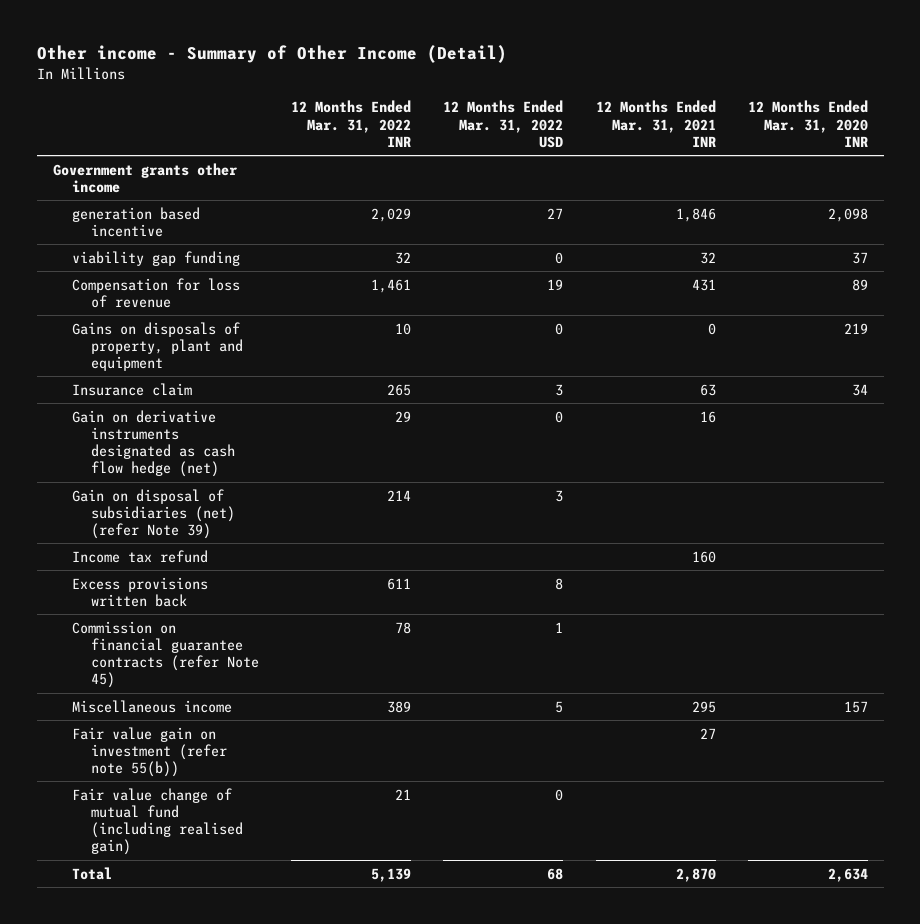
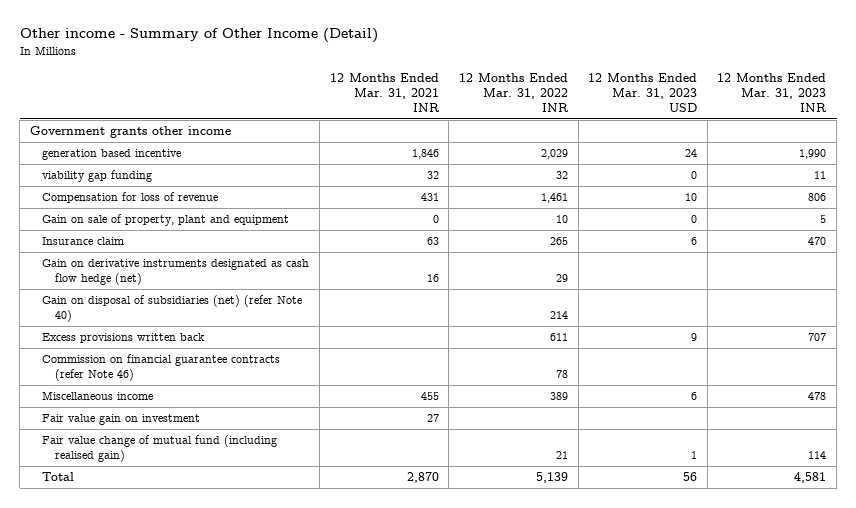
- | 12 Months Ended Mar. 31, 2022 INR | 12 Months Ended Mar. 31, 2022 USD | 12 Months Ended Mar. 31, 2021 INR | 12 Months Ended Mar. 31, 2020 INR
+ | 12 Months Ended Mar. 31, 2021 INR | 12 Months Ended Mar. 31, 2022 INR | 12 Months Ended Mar. 31, 2023 USD | 12 Months Ended Mar. 31, 2023 INR
- Gains on disposals of property, plant and equipment | 10 | 0 | 0 | 219
+ Gain on sale of property, plant and equipment | 0 | 10 | 0 | 5
- Gain on disposal of subsidiaries (net) (refer Note 39) | 214 | 3 | |
- Income tax refund | | | 160 |
+ Gain on disposal of subsidiaries (net) (refer Note 40) | | 214 | |
- Commission on financial guarantee contracts (refer Note 45) | 78 | 1 | |
- Miscellaneous income | 389 | 5 | 295 | 157
- Fair value gain on investment (refer note 55(b)) | | | 27 |
+ Commission on financial guarantee contracts (refer Note 46) | | 78 | |
+ Miscellaneous income | 455 | 389 | 6 | 478
+ Fair value gain on investment | 27 | | |

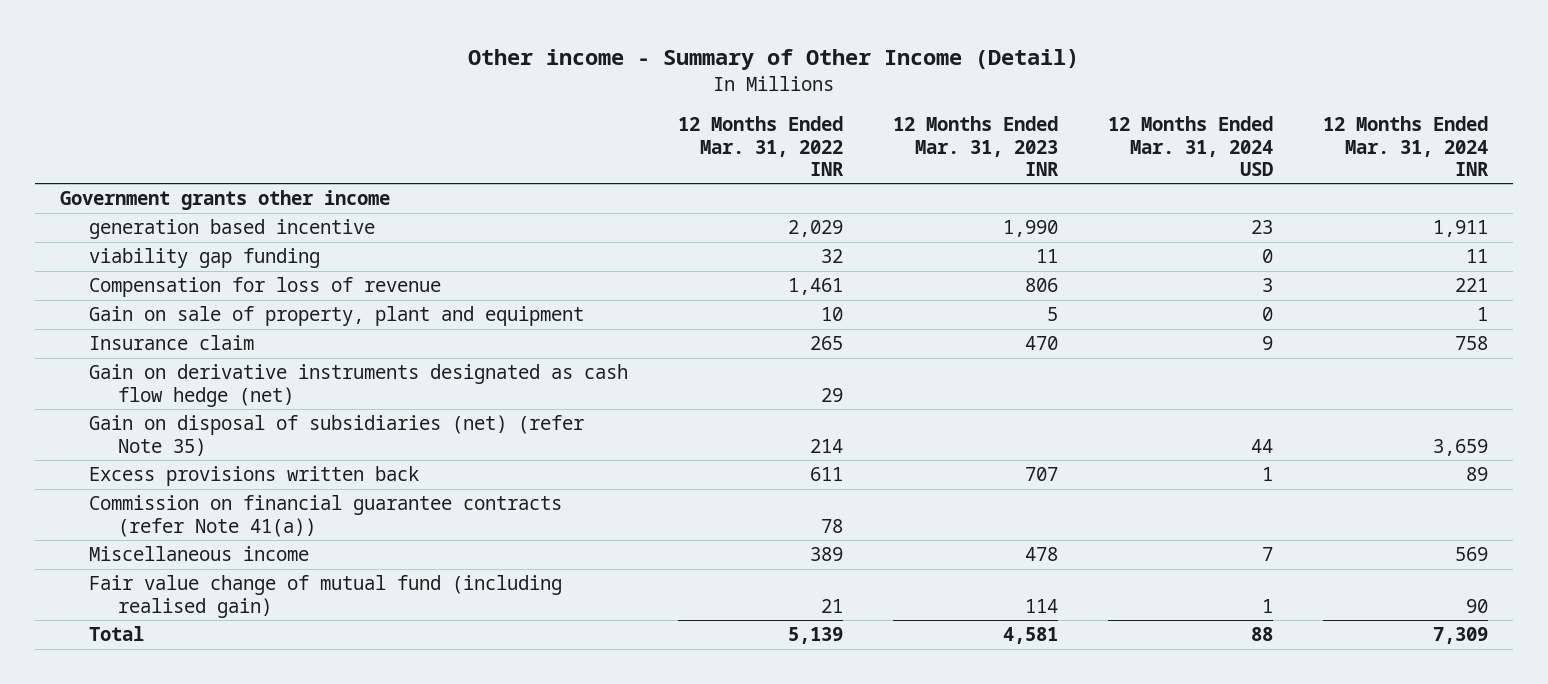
- | 12 Months Ended Mar. 31, 2021 INR | 12 Months Ended Mar. 31, 2022 INR | 12 Months Ended Mar. 31, 2023 USD | 12 Months Ended Mar. 31, 2023 INR
+ | 12 Months Ended Mar. 31, 2022 INR | 12 Months Ended Mar. 31, 2023 INR | 12 Months Ended Mar. 31, 2024 USD | 12 Months Ended Mar. 31, 2024 INR
- Gain on disposal of subsidiaries (net) (refer Note 40) | | 214 | |
+ Gain on disposal of subsidiaries (net) (refer Note 35) | 214 | | 44 | 3,659
- Commission on financial guarantee contracts (refer Note 46) | | 78 | |
+ Commission on financial guarantee contracts (refer Note 41(a)) | 78 | | |
- Fair value gain on investment | 27 | | |

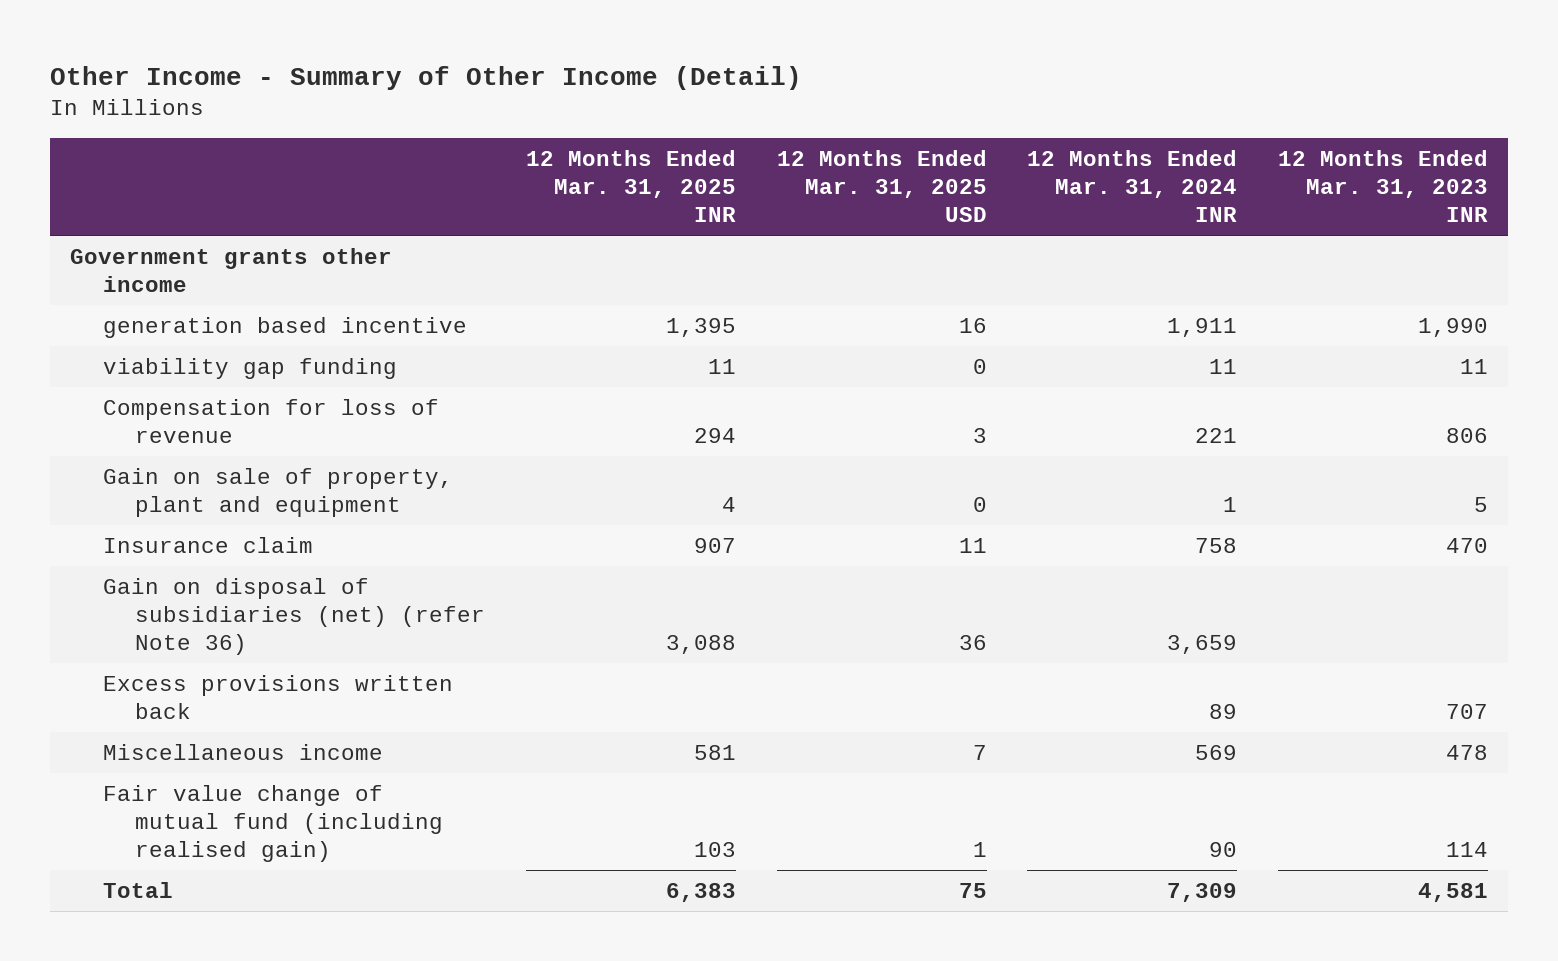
- Other income - Summary of Other Income (Detail)
+ Other Income - Summary of Other Income (Detail)
- | 12 Months Ended Mar. 31, 2022 INR | 12 Months Ended Mar. 31, 2023 INR | 12 Months Ended Mar. 31, 2024 USD | 12 Months Ended Mar. 31, 2024 INR
+ | 12 Months Ended Mar. 31, 2025 INR | 12 Months Ended Mar. 31, 2025 USD | 12 Months Ended Mar. 31, 2024 INR | 12 Months Ended Mar. 31, 2023 INR
- Gain on derivative instruments designated as cash flow hedge (net) | 29 | | |
- Gain on disposal of subsidiaries (net) (refer Note 35) | 214 | | 44 | 3,659
+ Gain on disposal of subsidiaries (net) (refer Note 36) | 3,088 | 36 | 3,659 |
- Commission on financial guarantee contracts (refer Note 41(a)) | 78 | | |

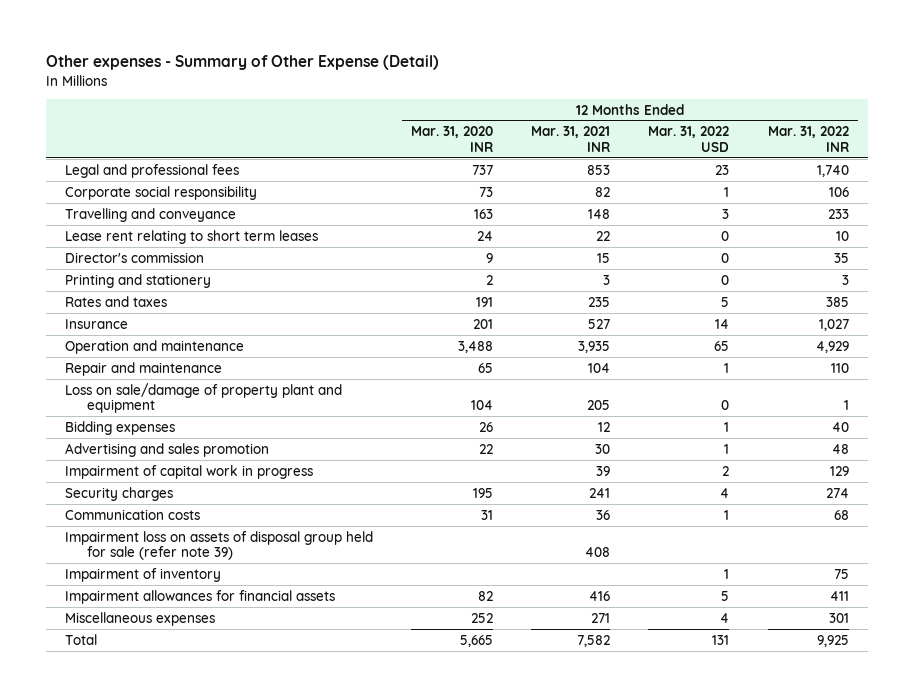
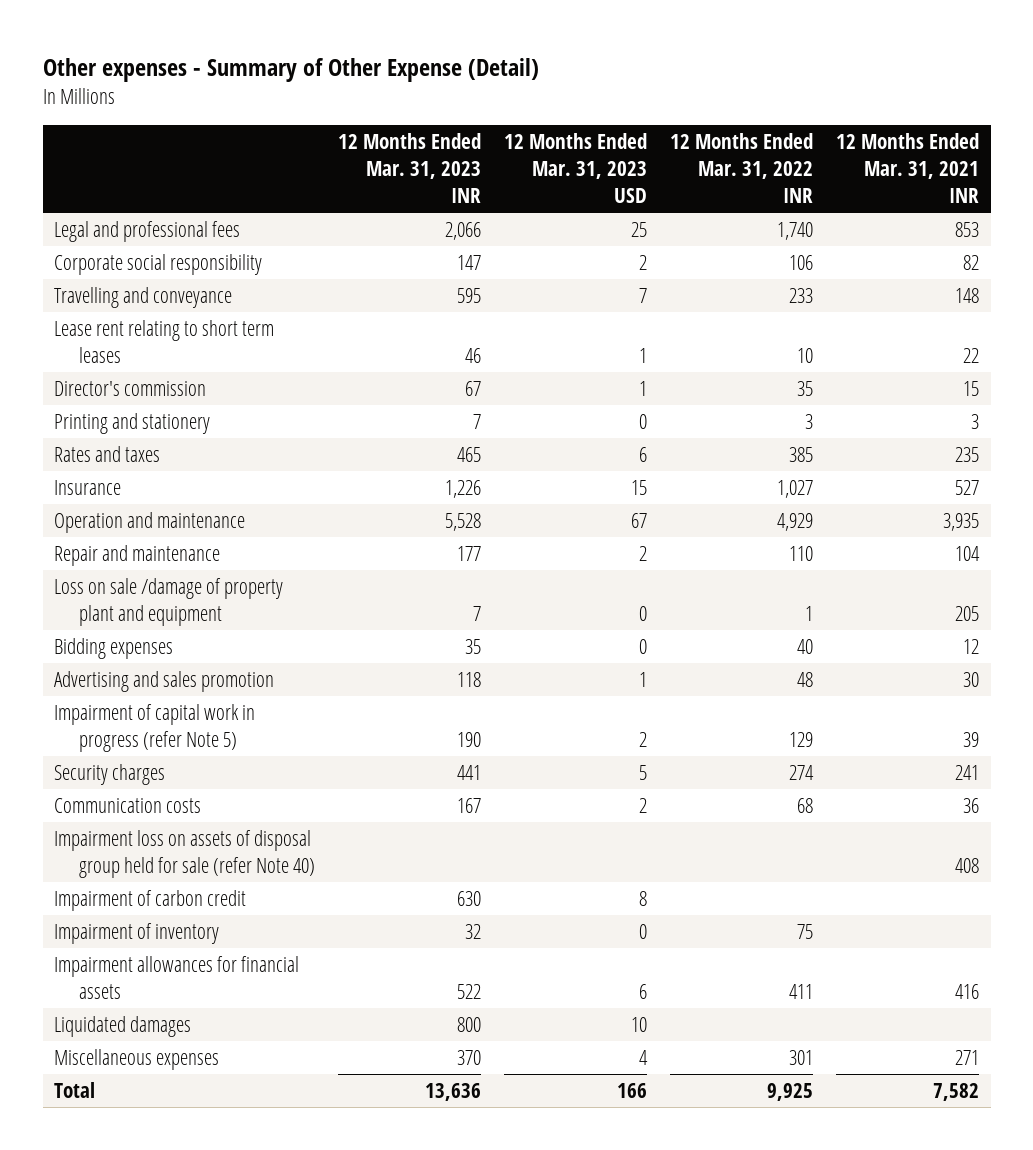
- | 12 Months Ended Mar. 31, 2020 INR | 12 Months Ended Mar. 31, 2021 INR | 12 Months Ended Mar. 31, 2022 USD | 12 Months Ended Mar. 31, 2022 INR
+ | 12 Months Ended Mar. 31, 2023 INR | 12 Months Ended Mar. 31, 2023 USD | 12 Months Ended Mar. 31, 2022 INR | 12 Months Ended Mar. 31, 2021 INR
- Loss on sale/damage of property plant and equipment | 104 | 205 | 0 | 1
+ Loss on sale /damage of property plant and equipment | 7 | 0 | 1 | 205
- Impairment of capital work in progress | | 39 | 2 | 129
+ Impairment of capital work in progress (refer Note 5) | 190 | 2 | 129 | 39
- Impairment loss on assets of disposal group held for sale (refer note 39) | | 408 | |
+ Impairment loss on assets of disposal group held for sale (refer Note 40) | | | | 408
+ Impairment of carbon credit | 630 | 8 | |
+ Liquidated damages | 800 | 10 | |

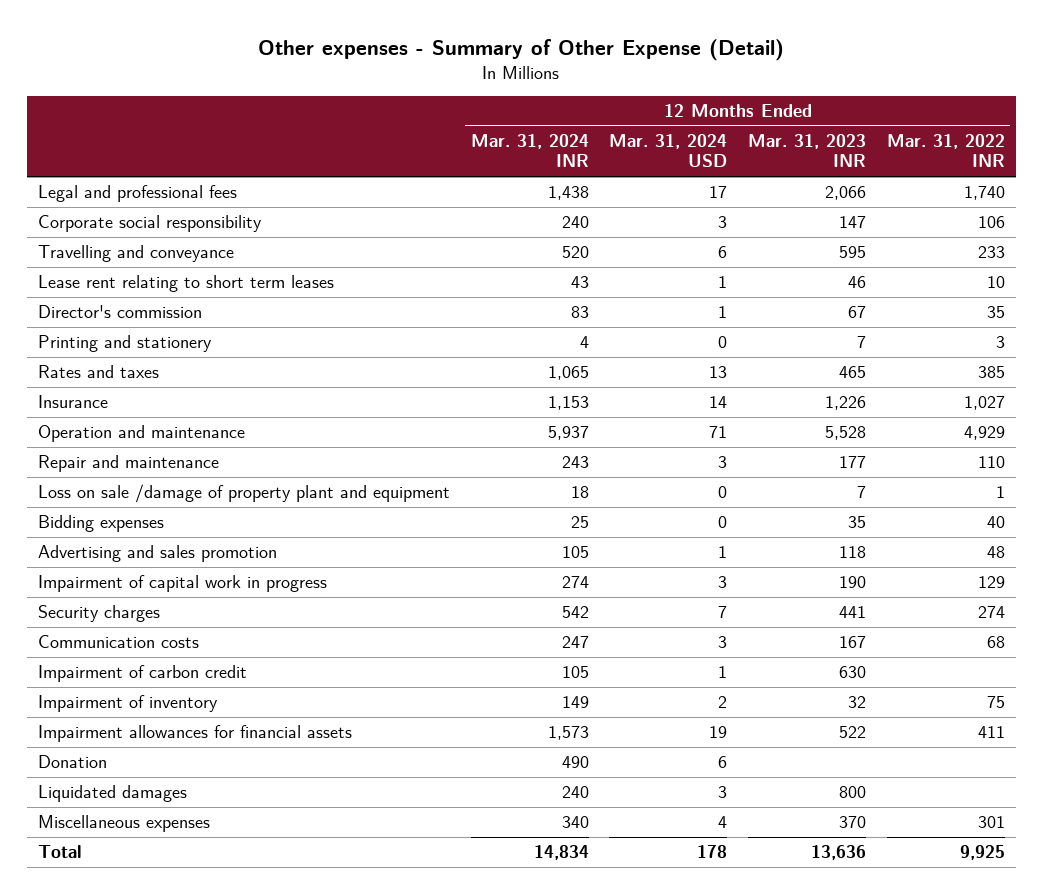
- | 12 Months Ended Mar. 31, 2023 INR | 12 Months Ended Mar. 31, 2023 USD | 12 Months Ended Mar. 31, 2022 INR | 12 Months Ended Mar. 31, 2021 INR
+ | 12 Months Ended Mar. 31, 2024 INR | 12 Months Ended Mar. 31, 2024 USD | 12 Months Ended Mar. 31, 2023 INR | 12 Months Ended Mar. 31, 2022 INR
- Impairment of capital work in progress (refer Note 5) | 190 | 2 | 129 | 39
+ Impairment of capital work in progress | 274 | 3 | 190 | 129
- Impairment loss on assets of disposal group held for sale (refer Note 40) | | | | 408
+ Donation | 490 | 6 | |

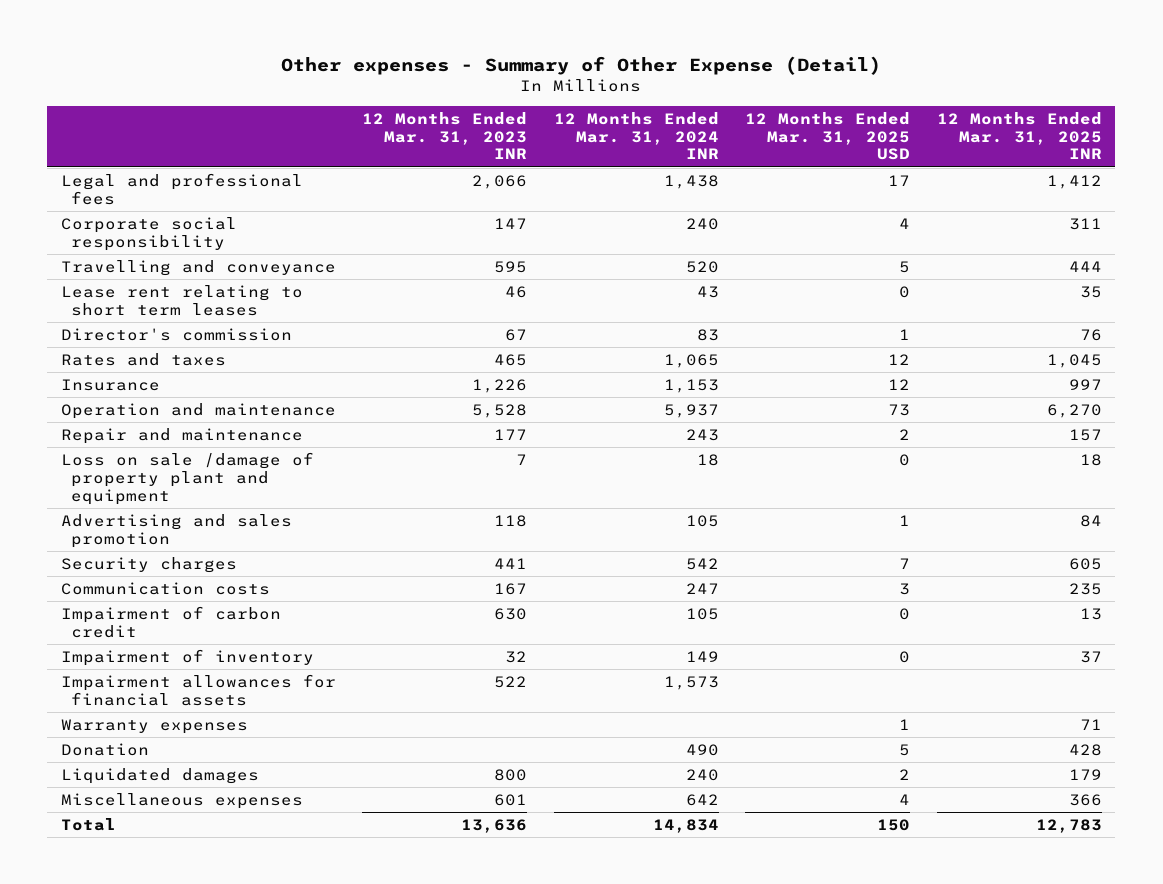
- | 12 Months Ended Mar. 31, 2024 INR | 12 Months Ended Mar. 31, 2024 USD | 12 Months Ended Mar. 31, 2023 INR | 12 Months Ended Mar. 31, 2022 INR
+ | 12 Months Ended Mar. 31, 2023 INR | 12 Months Ended Mar. 31, 2024 INR | 12 Months Ended Mar. 31, 2025 USD | 12 Months Ended Mar. 31, 2025 INR
- Printing and stationery | 4 | 0 | 7 | 3
- Bidding expenses | 25 | 0 | 35 | 40
- Impairment of capital work in progress | 274 | 3 | 190 | 129
+ Warranty expenses | | | 1 | 71
- Miscellaneous expenses | 340 | 4 | 370 | 301
+ Miscellaneous expenses | 601 | 642 | 4 | 366

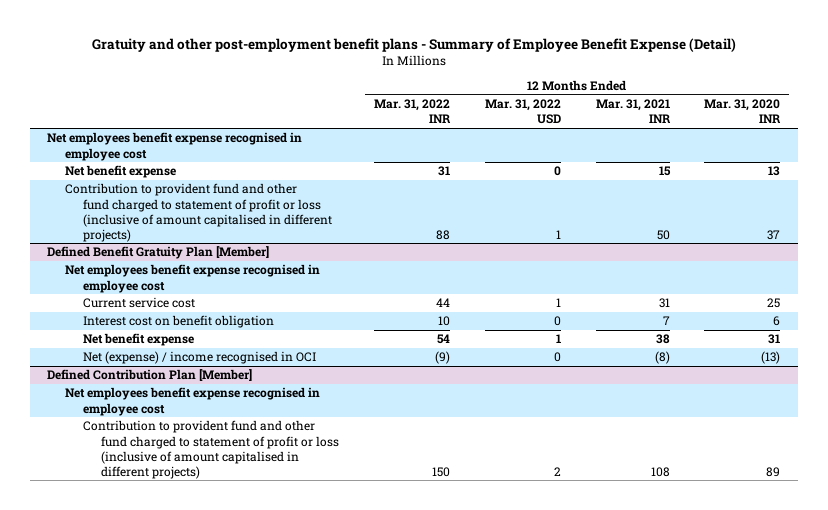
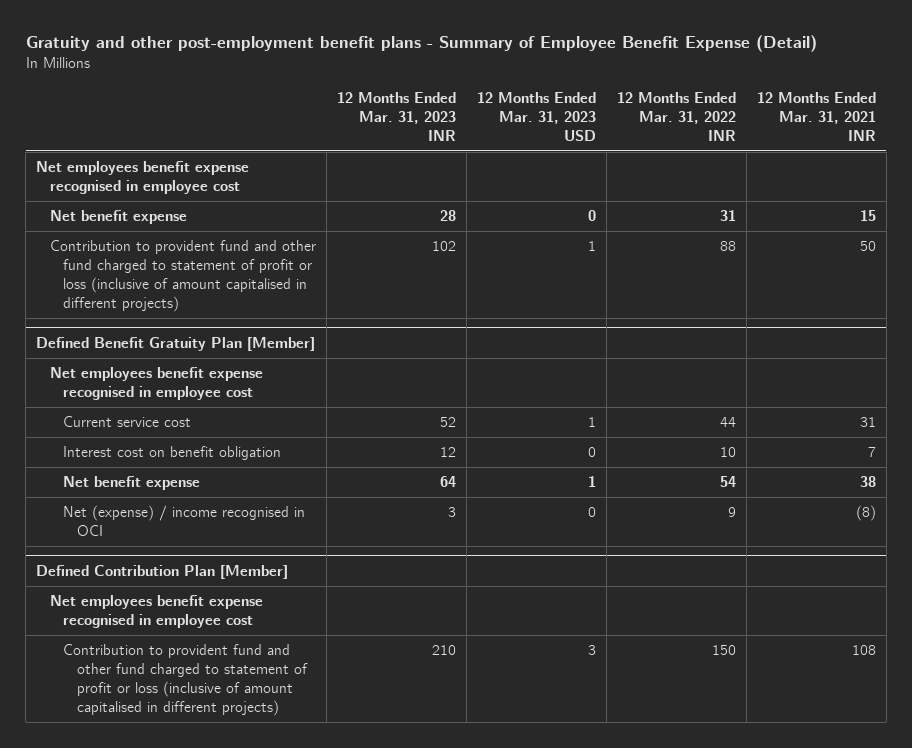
- | 12 Months Ended Mar. 31, 2022 INR | 12 Months Ended Mar. 31, 2022 USD | 12 Months Ended Mar. 31, 2021 INR | 12 Months Ended Mar. 31, 2020 INR
+ | 12 Months Ended Mar. 31, 2023 INR | 12 Months Ended Mar. 31, 2023 USD | 12 Months Ended Mar. 31, 2022 INR | 12 Months Ended Mar. 31, 2021 INR
@ Defined Benefit Gratuity Plan [Member]
- Net (expense) / income recognised in OCI | (9) | 0 | (8) | (13)
+ Net (expense) / income recognised in OCI | 3 | 0 | 9 | (8)

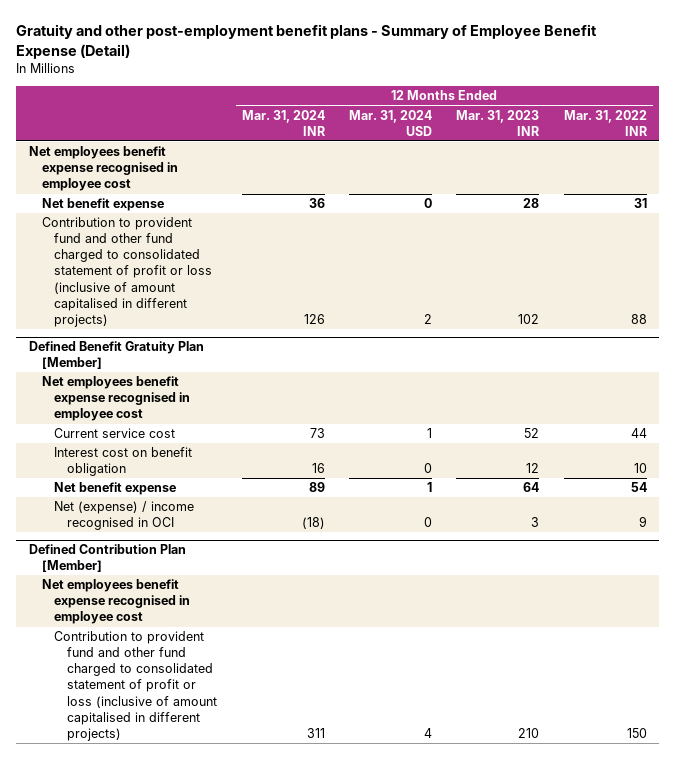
- | 12 Months Ended Mar. 31, 2023 INR | 12 Months Ended Mar. 31, 2023 USD | 12 Months Ended Mar. 31, 2022 INR | 12 Months Ended Mar. 31, 2021 INR
+ | 12 Months Ended Mar. 31, 2024 INR | 12 Months Ended Mar. 31, 2024 USD | 12 Months Ended Mar. 31, 2023 INR | 12 Months Ended Mar. 31, 2022 INR
- Contribution to provident fund and other fund charged to statement of profit or loss (inclusive of amount capitalised in different projects) | 102 | 1 | 88 | 50
+ Contribution to provident fund and other fund charged to consolidated statement of profit or loss (inclusive of amount capitalised in different projects) | 126 | 2 | 102 | 88
@ Defined Contribution Plan [Member]
- Contribution to provident fund and other fund charged to statement of profit or loss (inclusive of amount capitalised in different projects) | 210 | 3 | 150 | 108
+ Contribution to provident fund and other fund charged to consolidated statement of profit or loss (inclusive of amount capitalised in different projects) | 311 | 4 | 210 | 150

